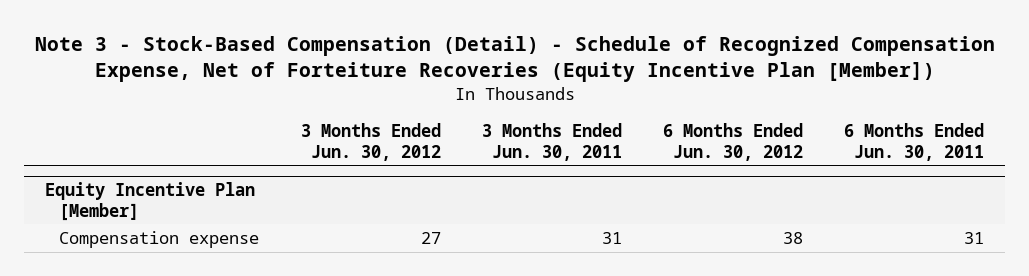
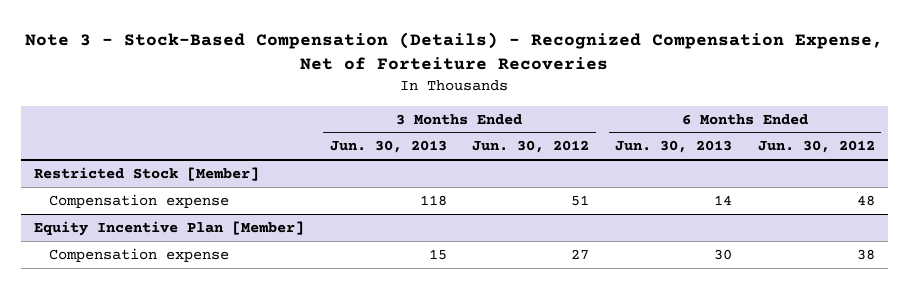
- Note 3 - Stock-Based Compensation (Detail) - Schedule of Recognized Compensation Expense, Net of Forteiture Recoveries (Equity Incentive Plan [Member])
+ Note 3 - Stock-Based Compensation (Details) - Recognized Compensation Expense, Net of Forteiture Recoveries
- | 3 Months Ended Jun. 30, 2012 | 3 Months Ended Jun. 30, 2011 | 6 Months Ended Jun. 30, 2012 | 6 Months Ended Jun. 30, 2011
+ | 3 Months Ended Jun. 30, 2013 | 3 Months Ended Jun. 30, 2012 | 6 Months Ended Jun. 30, 2013 | 6 Months Ended Jun. 30, 2012
+ Restricted Stock [Member]
+ Compensation expense | 118 | 51 | 14 | 48

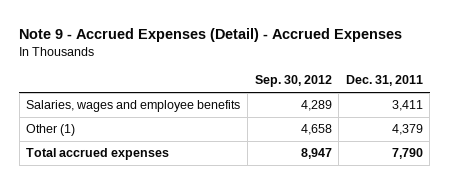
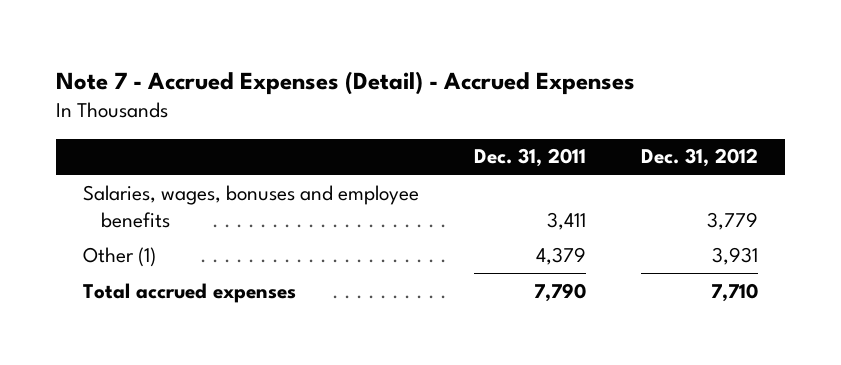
- Note 9 - Accrued Expenses (Detail) - Accrued Expenses
+ Note 7 - Accrued Expenses (Detail) - Accrued Expenses
- | Sep. 30, 2012 | Dec. 31, 2011
+ | Dec. 31, 2011 | Dec. 31, 2012
- Salaries, wages and employee benefits | 4,289 | 3,411
+ Salaries, wages, bonuses and employee benefits | 3,411 | 3,779

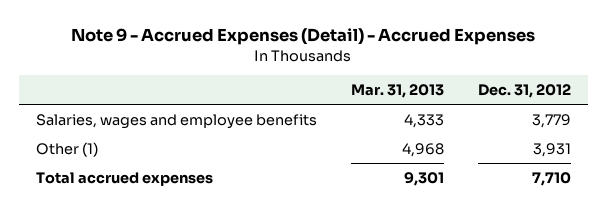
- Note 7 - Accrued Expenses (Detail) - Accrued Expenses
+ Note 9 - Accrued Expenses (Detail) - Accrued Expenses
- | Dec. 31, 2011 | Dec. 31, 2012
+ | Mar. 31, 2013 | Dec. 31, 2012
- Salaries, wages, bonuses and employee benefits | 3,411 | 3,779
+ Salaries, wages and employee benefits | 4,333 | 3,779

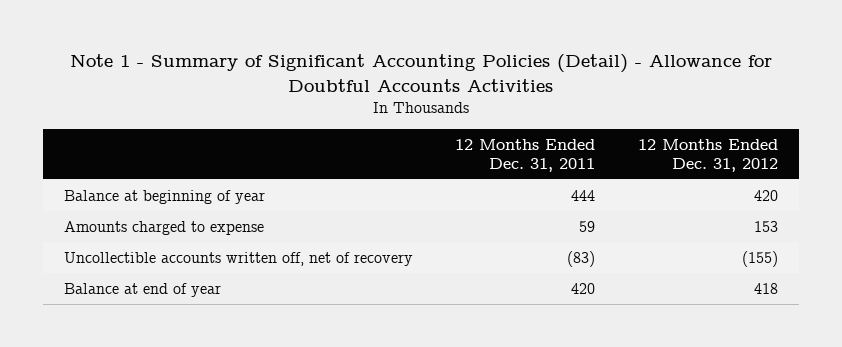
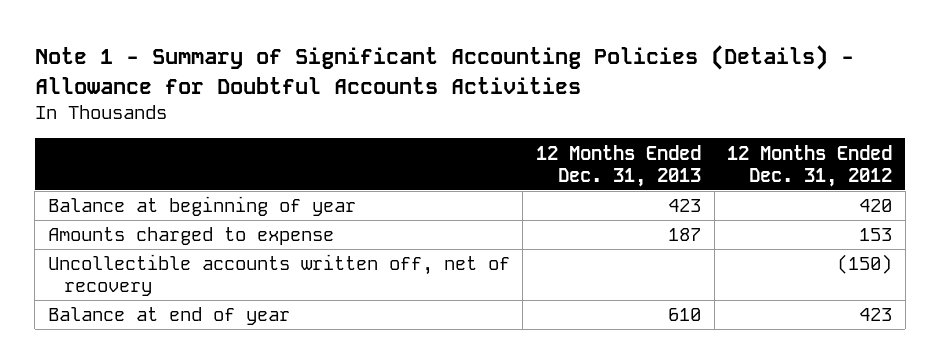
- Note 1 - Summary of Significant Accounting Policies (Detail) - Allowance for Doubtful Accounts Activities
+ Note 1 - Summary of Significant Accounting Policies (Details) - Allowance for Doubtful Accounts Activities
- | 12 Months Ended Dec. 31, 2011 | 12 Months Ended Dec. 31, 2012
+ | 12 Months Ended Dec. 31, 2013 | 12 Months Ended Dec. 31, 2012
- Uncollectible accounts written off, net of recovery | (83) | (155)
- Balance at end of year | 420 | 418
+ Uncollectible accounts written off, net of recovery | | (150)
+ Balance at end of year | 610 | 423

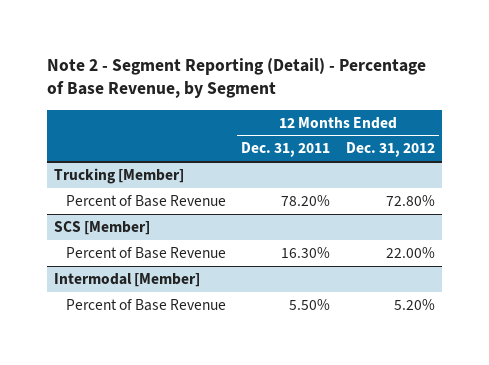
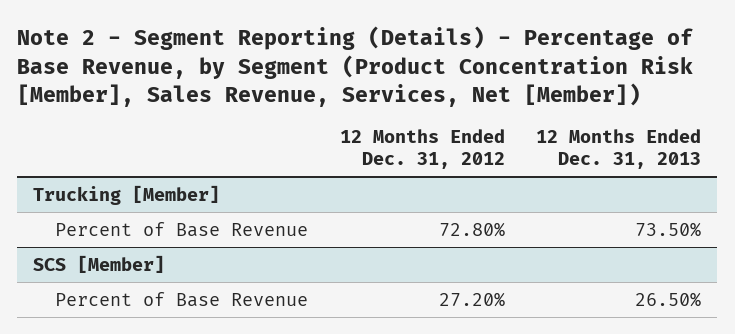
- Note 2 - Segment Reporting (Detail) - Percentage of Base Revenue, by Segment
+ Note 2 - Segment Reporting (Details) - Percentage of Base Revenue, by Segment (Product Concentration Risk [Member], Sales Revenue, Services, Net [Member])
- | 12 Months Ended Dec. 31, 2011 | 12 Months Ended Dec. 31, 2012
+ | 12 Months Ended Dec. 31, 2012 | 12 Months Ended Dec. 31, 2013
@ SCS [Member]
- Percent of Base Revenue | 16.30% | 22.00%
- Intermodal [Member]
- Percent of Base Revenue | 5.50% | 5.20%
@ SCS [Member]
+ Percent of Base Revenue | 27.20% | 26.50%

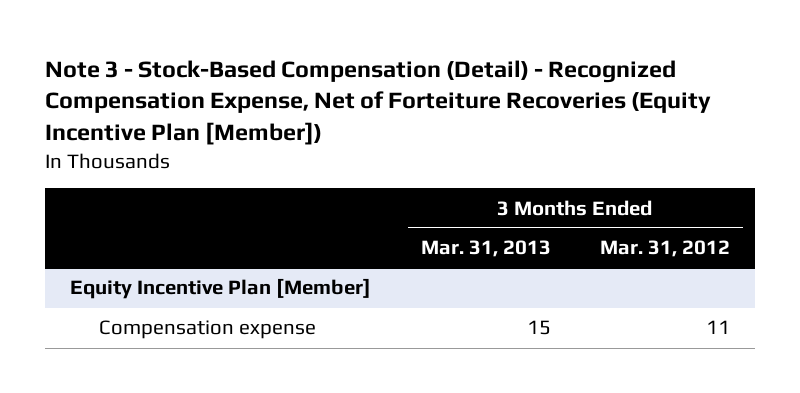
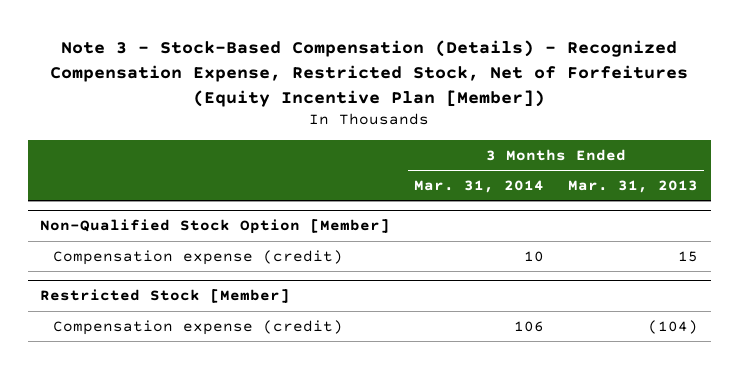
- Note 3 - Stock-Based Compensation (Detail) - Recognized Compensation Expense, Net of Forteiture Recoveries (Equity Incentive Plan [Member])
+ Note 3 - Stock-Based Compensation (Details) - Recognized Compensation Expense, Restricted Stock, Net of Forfeitures (Equity Incentive Plan [Member])
- | 3 Months Ended Mar. 31, 2013 | 3 Months Ended Mar. 31, 2012
+ | 3 Months Ended Mar. 31, 2014 | 3 Months Ended Mar. 31, 2013
- Equity Incentive Plan [Member]
- Compensation expense | 15 | 11
+ Non-Qualified Stock Option [Member]
+ Compensation expense (credit) | 10 | 15
+ Restricted Stock [Member]
+ Compensation expense (credit) | 106 | (104)

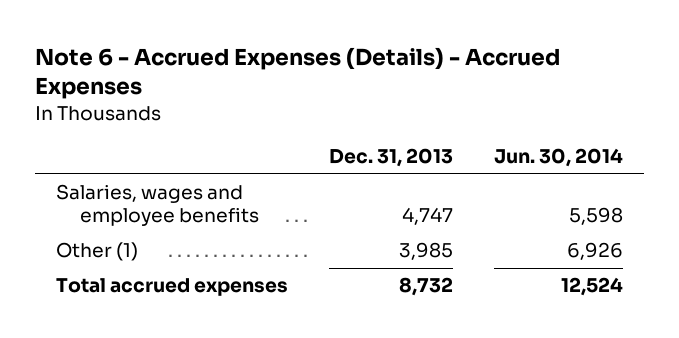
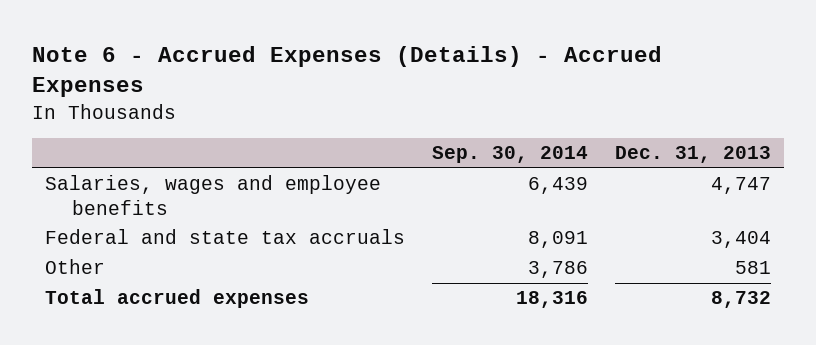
- | Dec. 31, 2013 | Jun. 30, 2014
+ | Sep. 30, 2014 | Dec. 31, 2013
- Other (1) | 3,985 | 6,926
+ Federal and state tax accruals | 8,091 | 3,404
+ Other | 3,786 | 581

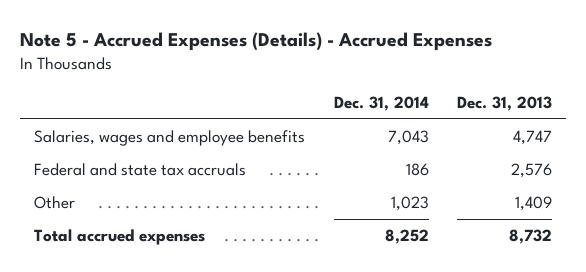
- Note 6 - Accrued Expenses (Details) - Accrued Expenses
+ Note 5 - Accrued Expenses (Details) - Accrued Expenses
- | Sep. 30, 2014 | Dec. 31, 2013
+ | Dec. 31, 2014 | Dec. 31, 2013
- Federal and state tax accruals | 8,091 | 3,404
- Other | 3,786 | 581
+ Federal and state tax accruals | 186 | 2,576
+ Other | 1,023 | 1,409

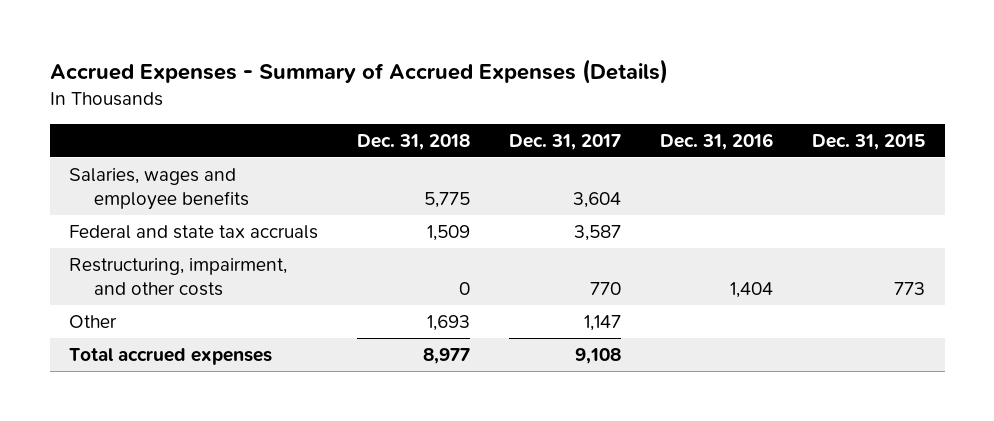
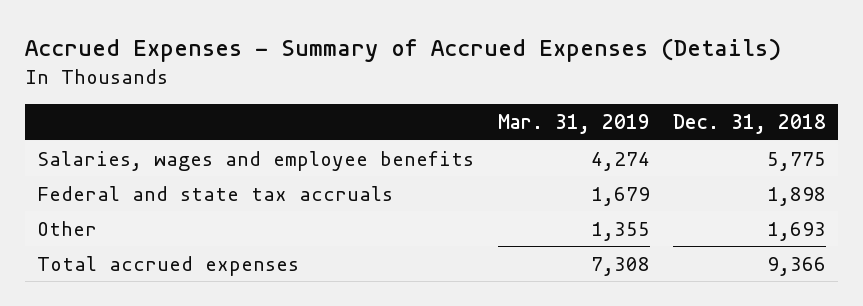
- | Dec. 31, 2018 | Dec. 31, 2017 | Dec. 31, 2016 | Dec. 31, 2015
+ | Mar. 31, 2019 | Dec. 31, 2018
- Federal and state tax accruals | 1,509 | 3,587 | |
- Restructuring, impairment, and other costs | 0 | 770 | 1,404 | 773
+ Federal and state tax accruals | 1,679 | 1,898
- Total accrued expenses | 8,977 | 9,108 | |
+ Total accrued expenses | 7,308 | 9,366

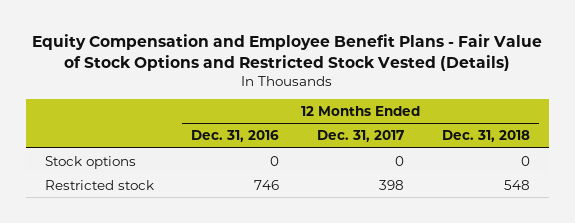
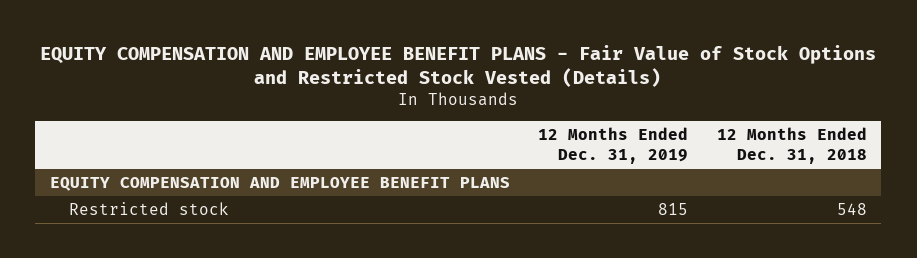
- Equity Compensation and Employee Benefit Plans - Fair Value of Stock Options and Restricted Stock Vested (Details)
+ EQUITY COMPENSATION AND EMPLOYEE BENEFIT PLANS - Fair Value of Stock Options and Restricted Stock Vested (Details)
- | 12 Months Ended Dec. 31, 2016 | 12 Months Ended Dec. 31, 2017 | 12 Months Ended Dec. 31, 2018
+ | 12 Months Ended Dec. 31, 2019 | 12 Months Ended Dec. 31, 2018
- Stock options | 0 | 0 | 0
+ EQUITY COMPENSATION AND EMPLOYEE BENEFIT PLANS

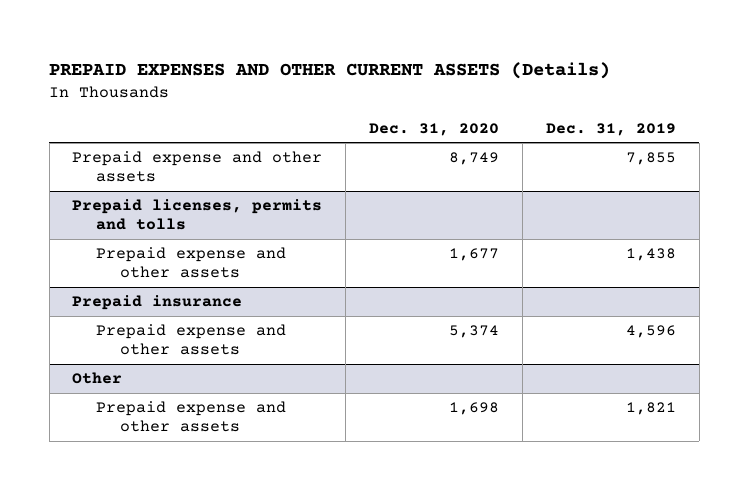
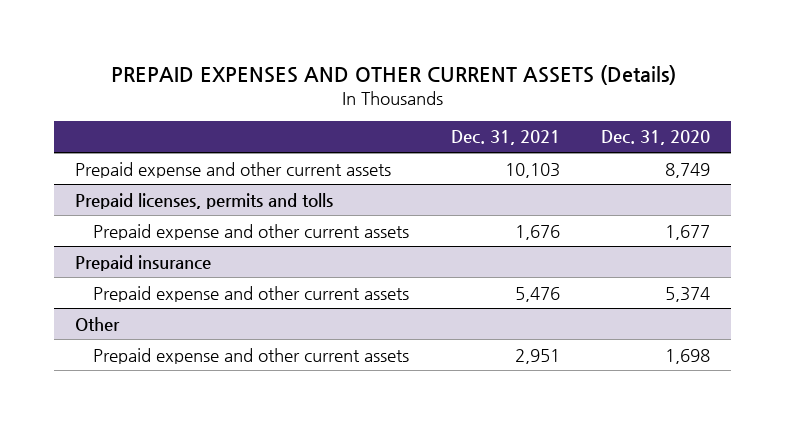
- | Dec. 31, 2020 | Dec. 31, 2019
+ | Dec. 31, 2021 | Dec. 31, 2020
- Prepaid expense and other assets | 8,749 | 7,855
+ Prepaid expense and other current assets | 10,103 | 8,749
@ Prepaid licenses, permits and tolls
- Prepaid expense and other assets | 1,677 | 1,438
+ Prepaid expense and other current assets | 1,676 | 1,677
@ Prepaid insurance
- Prepaid expense and other assets | 5,374 | 4,596
+ Prepaid expense and other current assets | 5,476 | 5,374
@ Other
- Prepaid expense and other assets | 1,698 | 1,821
+ Prepaid expense and other current assets | 2,951 | 1,698

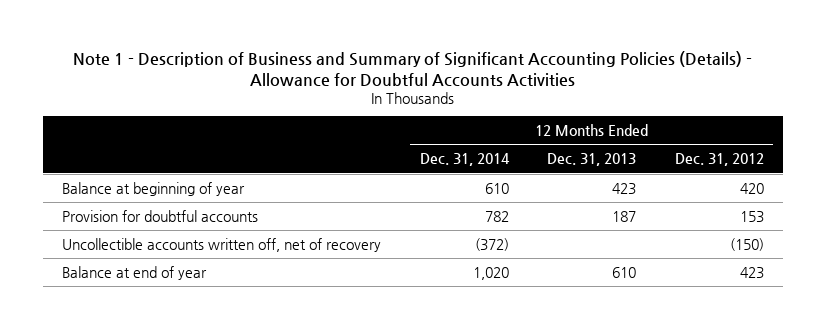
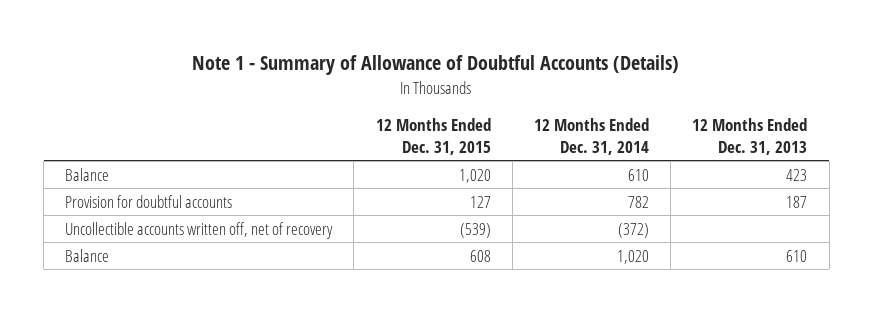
- Note 1 - Description of Business and Summary of Significant Accounting Policies (Details) - Allowance for Doubtful Accounts Activities
+ Note 1 - Summary of Allowance of Doubtful Accounts (Details)
- | 12 Months Ended Dec. 31, 2014 | 12 Months Ended Dec. 31, 2013 | 12 Months Ended Dec. 31, 2012
+ | 12 Months Ended Dec. 31, 2015 | 12 Months Ended Dec. 31, 2014 | 12 Months Ended Dec. 31, 2013
- Balance at beginning of year | 610 | 423 | 420
+ Balance | 1,020 | 610 | 423
- Balance at end of year | 1,020 | 610 | 423
+ Balance | 608 | 1,020 | 610

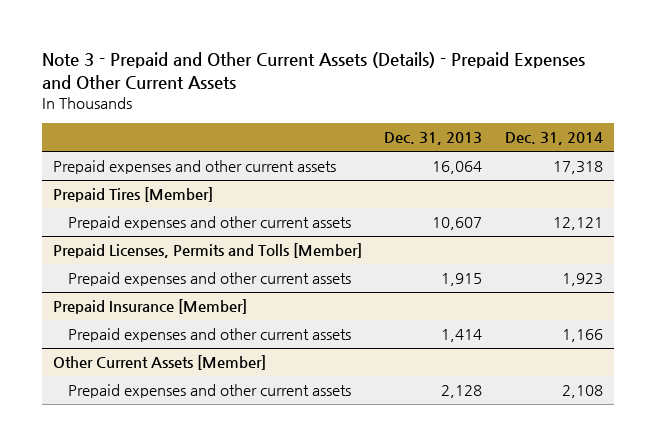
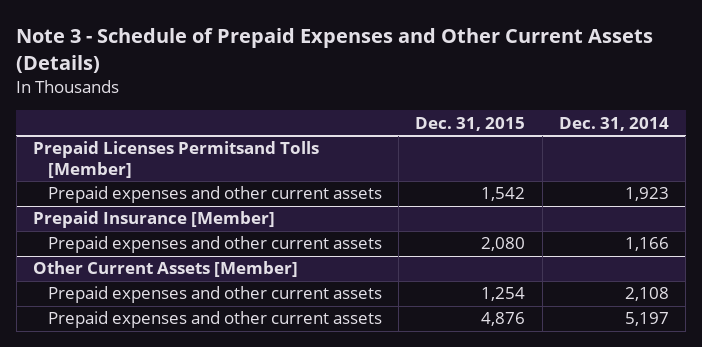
- Note 3 - Prepaid and Other Current Assets (Details) - Prepaid Expenses and Other Current Assets
+ Note 3 - Schedule of Prepaid Expenses and Other Current Assets (Details)
- | Dec. 31, 2013 | Dec. 31, 2014
+ | Dec. 31, 2015 | Dec. 31, 2014
- Prepaid expenses and other current assets | 16,064 | 17,318
- Prepaid Tires [Member]
- Prepaid expenses and other current assets | 10,607 | 12,121
- Prepaid Licenses, Permits and Tolls [Member]
+ Prepaid Licenses Permitsand Tolls [Member]
@ Other Current Assets [Member]
+ Prepaid expenses and other current assets | 4,876 | 5,197

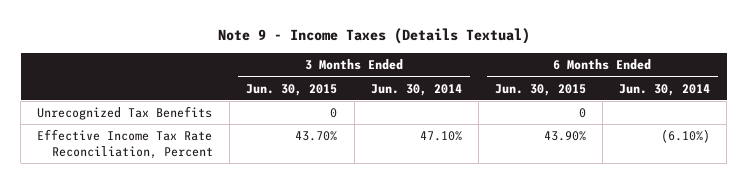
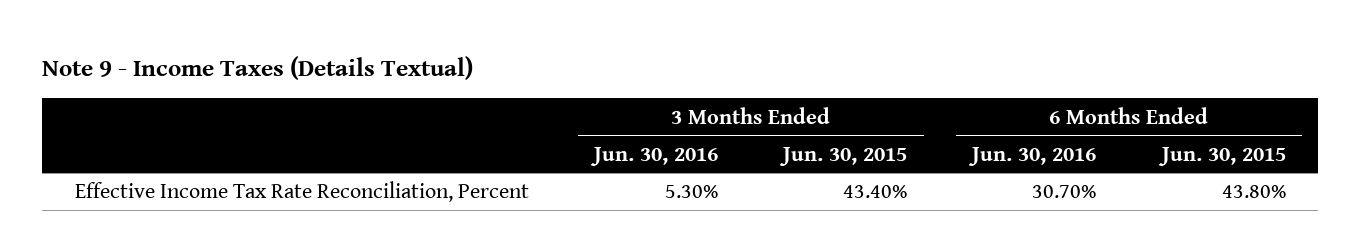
- | 3 Months Ended Jun. 30, 2015 | 3 Months Ended Jun. 30, 2014 | 6 Months Ended Jun. 30, 2015 | 6 Months Ended Jun. 30, 2014
+ | 3 Months Ended Jun. 30, 2016 | 3 Months Ended Jun. 30, 2015 | 6 Months Ended Jun. 30, 2016 | 6 Months Ended Jun. 30, 2015
- Unrecognized Tax Benefits | 0 | | 0 |
- Effective Income Tax Rate Reconciliation, Percent | 43.70% | 47.10% | 43.90% | (6.10%)
+ Effective Income Tax Rate Reconciliation, Percent | 5.30% | 43.40% | 30.70% | 43.80%

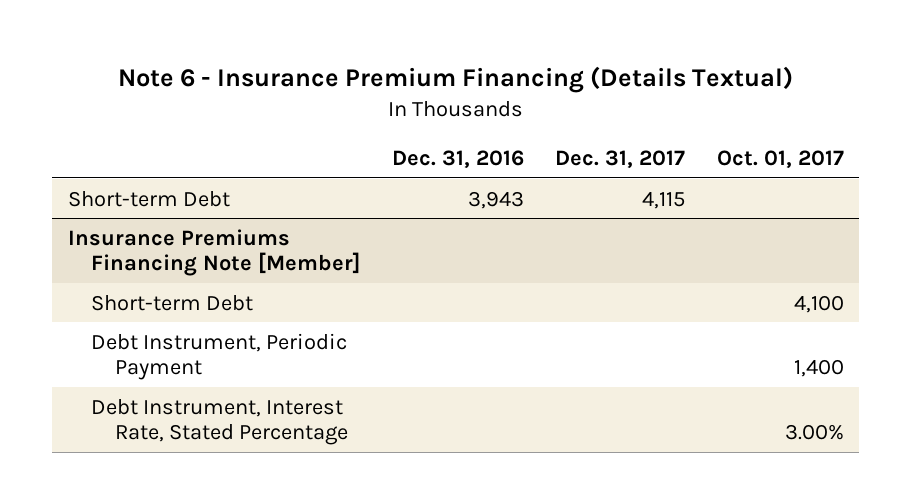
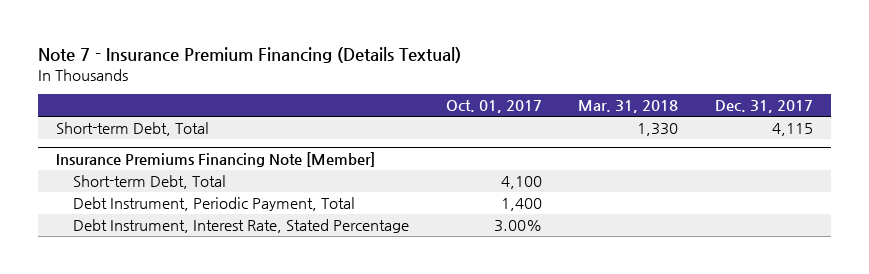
- Note 6 - Insurance Premium Financing (Details Textual)
+ Note 7 - Insurance Premium Financing (Details Textual)
- | Dec. 31, 2016 | Dec. 31, 2017 | Oct. 01, 2017
+ | Oct. 01, 2017 | Mar. 31, 2018 | Dec. 31, 2017
- Short-term Debt | 3,943 | 4,115 |
+ Short-term Debt, Total | | 1,330 | 4,115
@ Insurance Premiums Financing Note [Member]
- Short-term Debt | | | 4,100
- Debt Instrument, Periodic Payment | | | 1,400
+ Short-term Debt, Total | 4,100 | |
+ Debt Instrument, Periodic Payment, Total | 1,400 | |

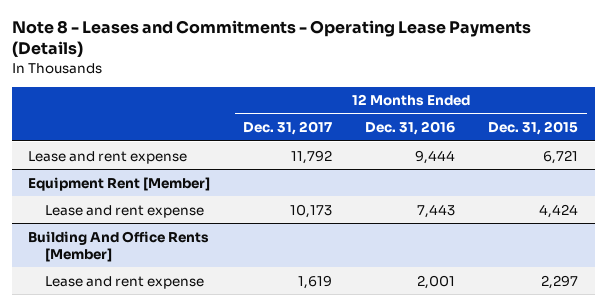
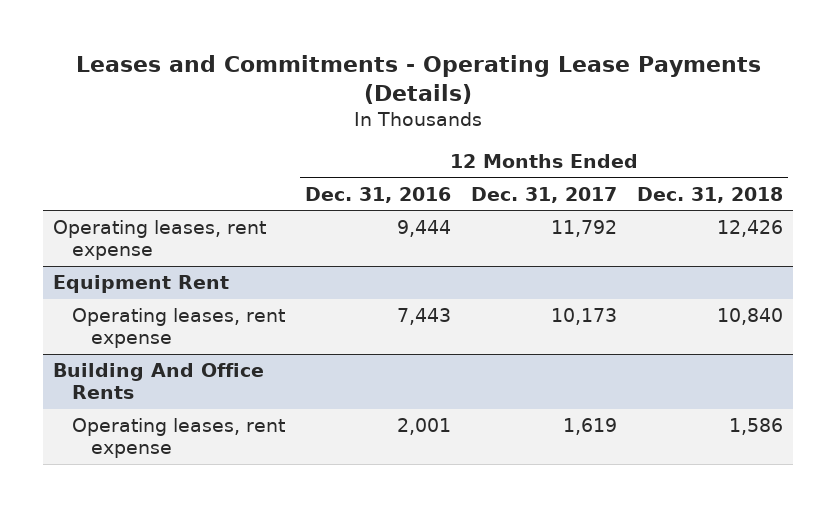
- Note 8 - Leases and Commitments - Operating Lease Payments (Details)
+ Leases and Commitments - Operating Lease Payments (Details)
- | 12 Months Ended Dec. 31, 2017 | 12 Months Ended Dec. 31, 2016 | 12 Months Ended Dec. 31, 2015
+ | 12 Months Ended Dec. 31, 2016 | 12 Months Ended Dec. 31, 2017 | 12 Months Ended Dec. 31, 2018
- Lease and rent expense | 11,792 | 9,444 | 6,721
- Equipment Rent [Member]
- Lease and rent expense | 10,173 | 7,443 | 4,424
- Building And Office Rents [Member]
- Lease and rent expense | 1,619 | 2,001 | 2,297
+ Operating leases, rent expense | 9,444 | 11,792 | 12,426
+ Equipment Rent
+ Operating leases, rent expense | 7,443 | 10,173 | 10,840
+ Building And Office Rents
+ Operating leases, rent expense | 2,001 | 1,619 | 1,586

